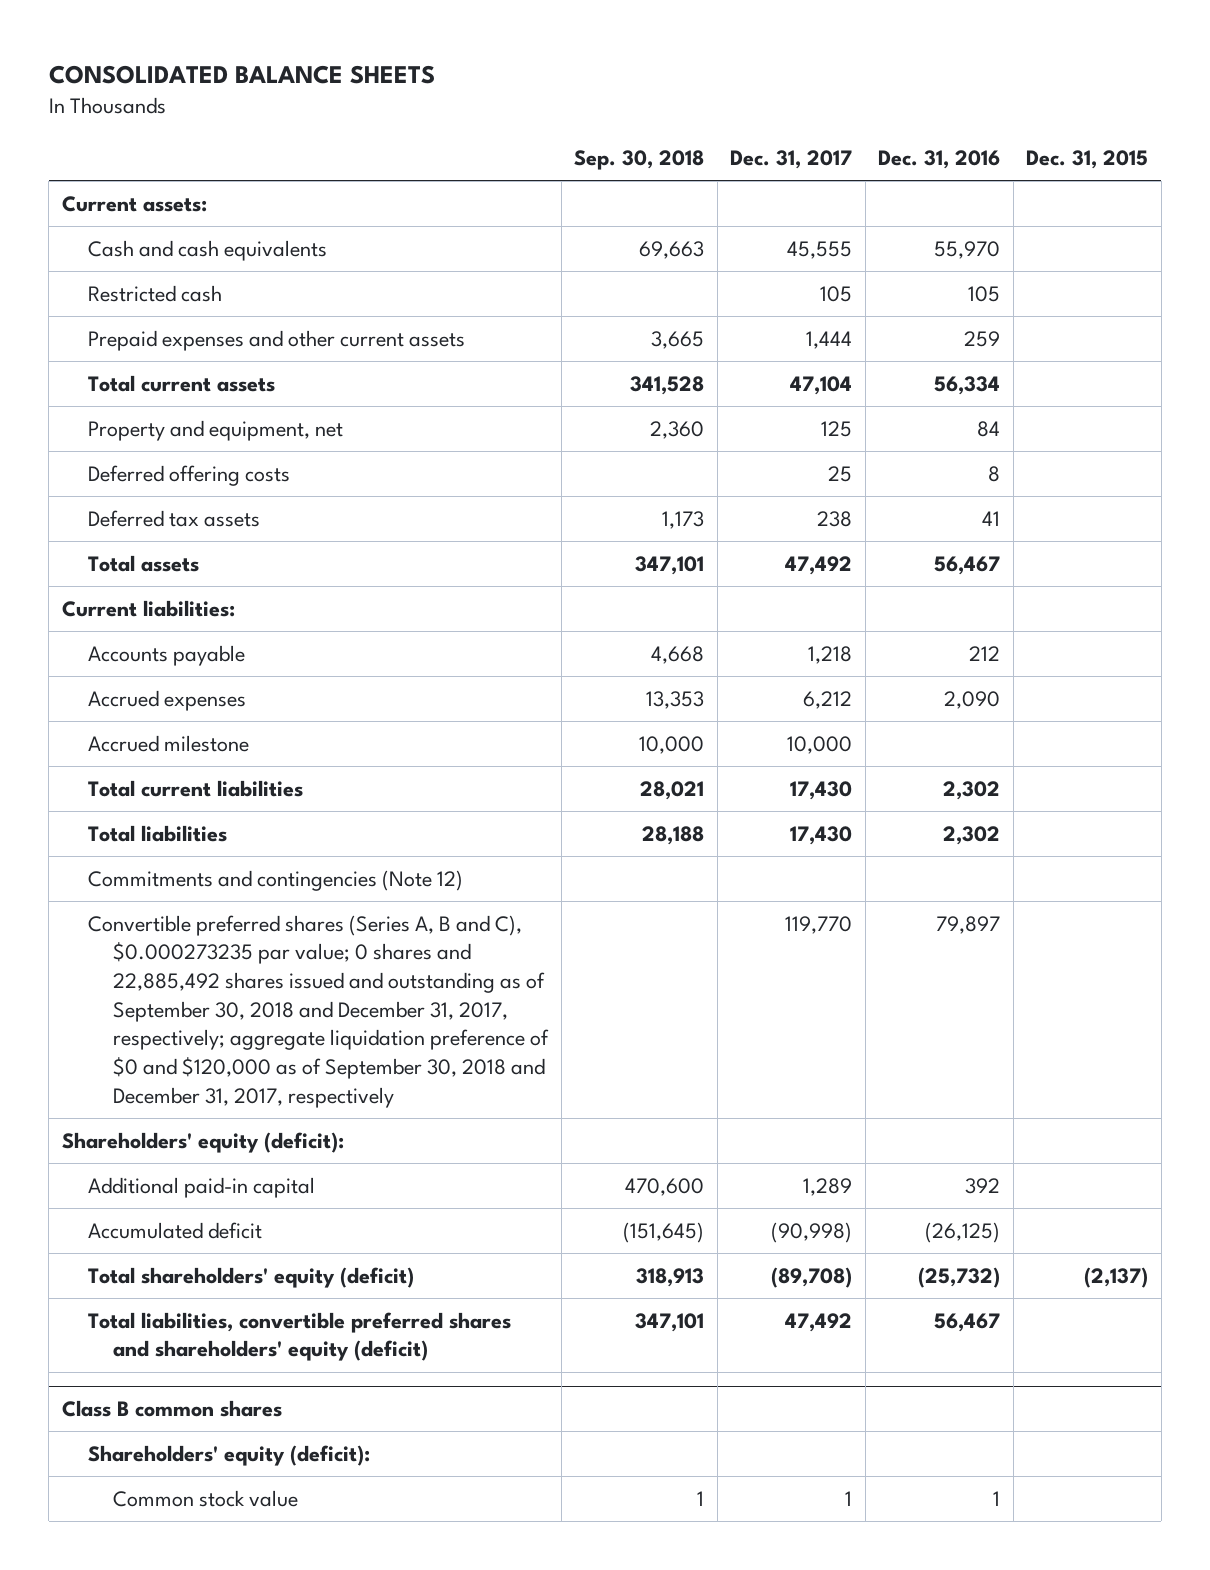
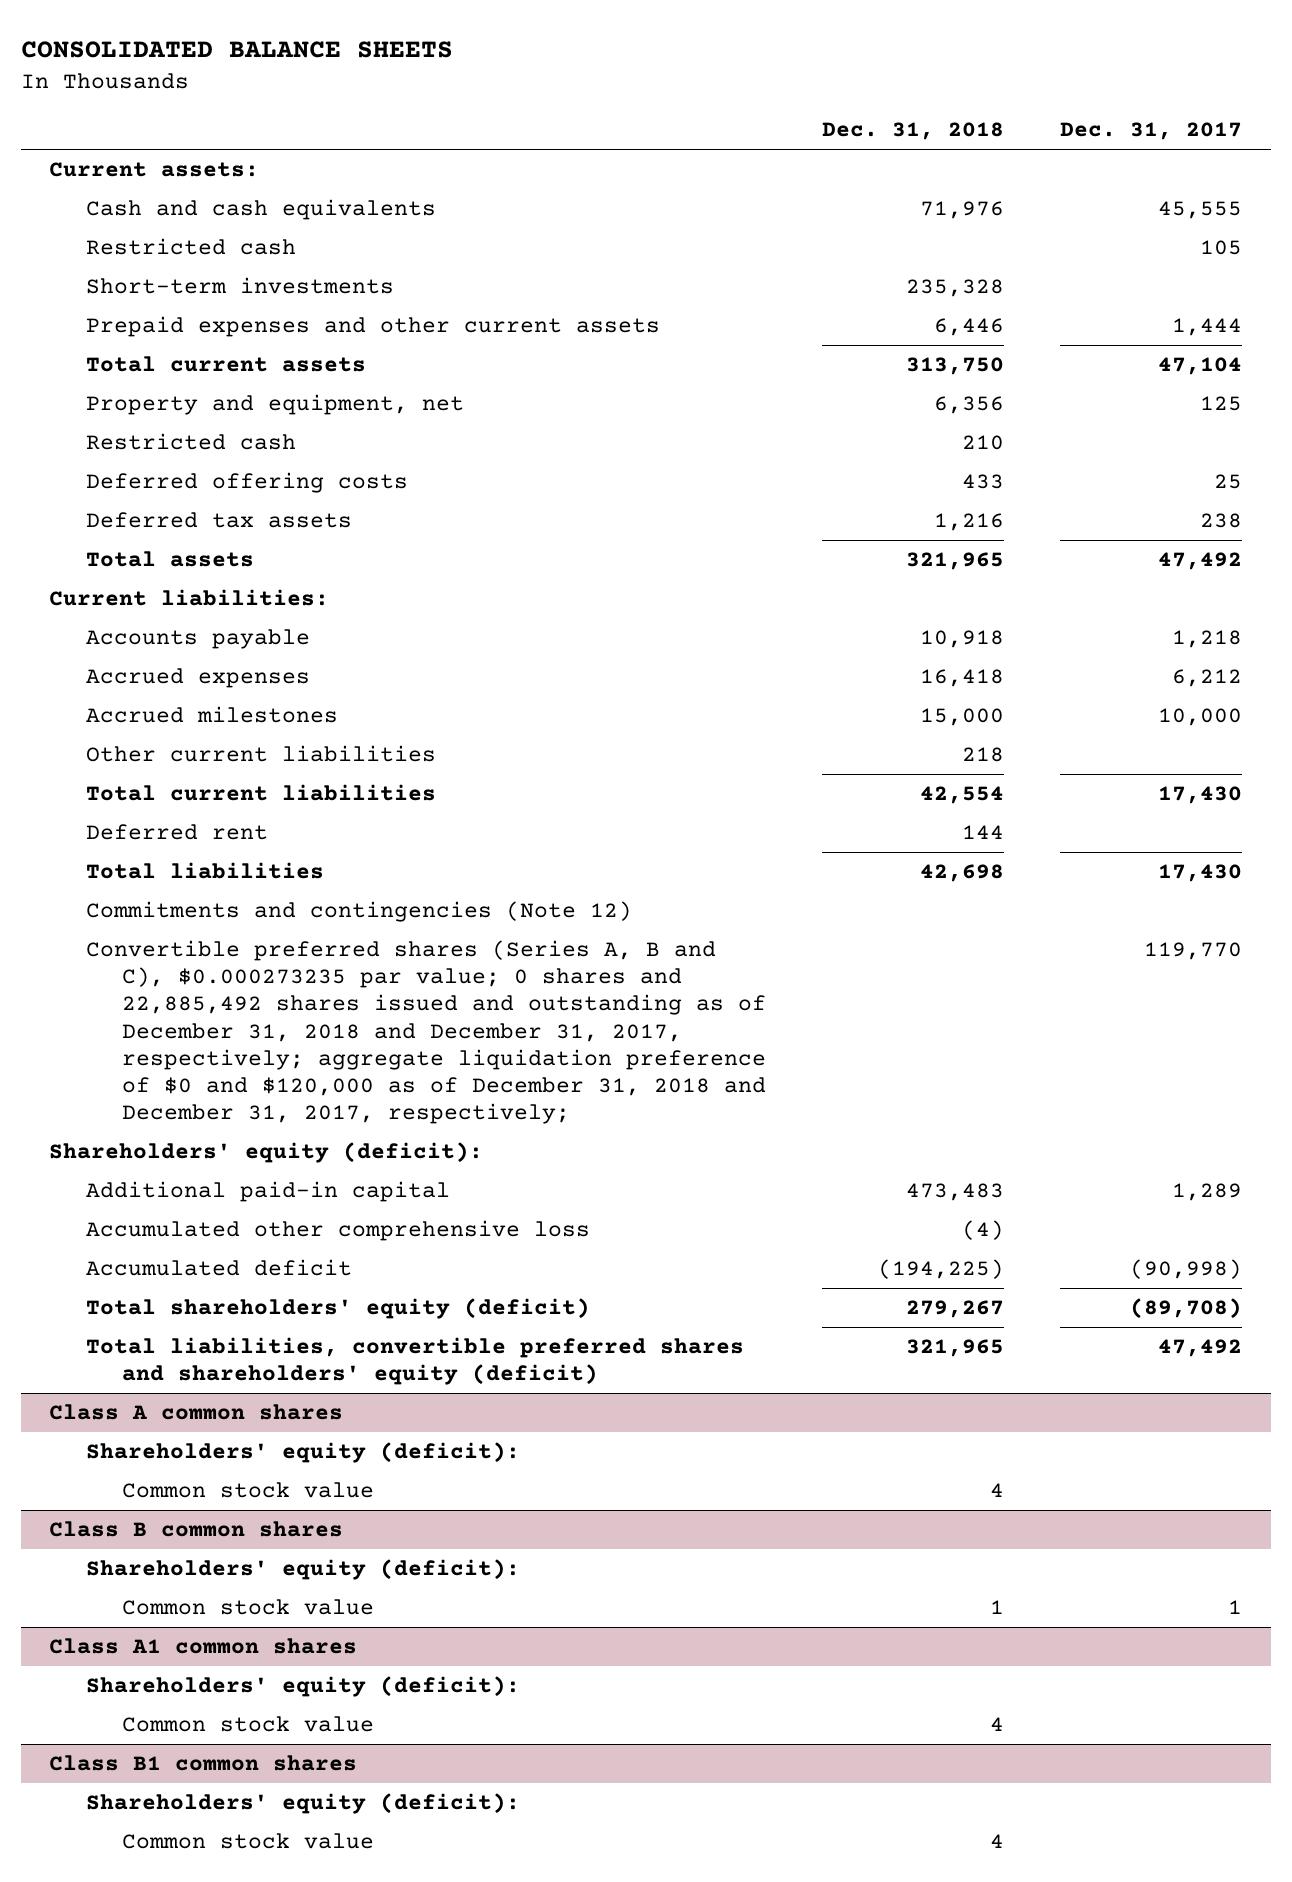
- | Sep. 30, 2018 | Dec. 31, 2017 | Dec. 31, 2016 | Dec. 31, 2015
+ | Dec. 31, 2018 | Dec. 31, 2017
+ Short-term investments | 235,328 |
+ Restricted cash | 210 |
- Accrued milestone | 10,000 | 10,000 | |
+ Accrued milestones | 15,000 | 10,000
+ Other current liabilities | 218 |
+ Deferred rent | 144 |
- Convertible preferred shares (Series A, B and C), $0.000273235 par value; 0 shares and 22,885,492 shares issued and outstanding as of September 30, 2018 and December 31, 2017, respectively; aggregate liquidation preference of $0 and $120,000 as of September 30, 2018 and December 31, 2017, respectively | | 119,770 | 79,897 |
+ Convertible preferred shares (Series A, B and C), $0.000273235 par value; 0 shares and 22,885,492 shares issued and outstanding as of December 31, 2018 and December 31, 2017, respectively; aggregate liquidation preference of $0 and $120,000 as of December 31, 2018 and December 31, 2017, respectively; | | 119,770
+ Accumulated other comprehensive loss | (4) |
+ Class A common shares
+ Shareholders' equity (deficit):
+ Common stock value | 4 |
+ Class A1 common shares
+ Shareholders' equity (deficit):
+ Common stock value | 4 |
+ Class B1 common shares
+ Shareholders' equity (deficit):
+ Common stock value | 4 |

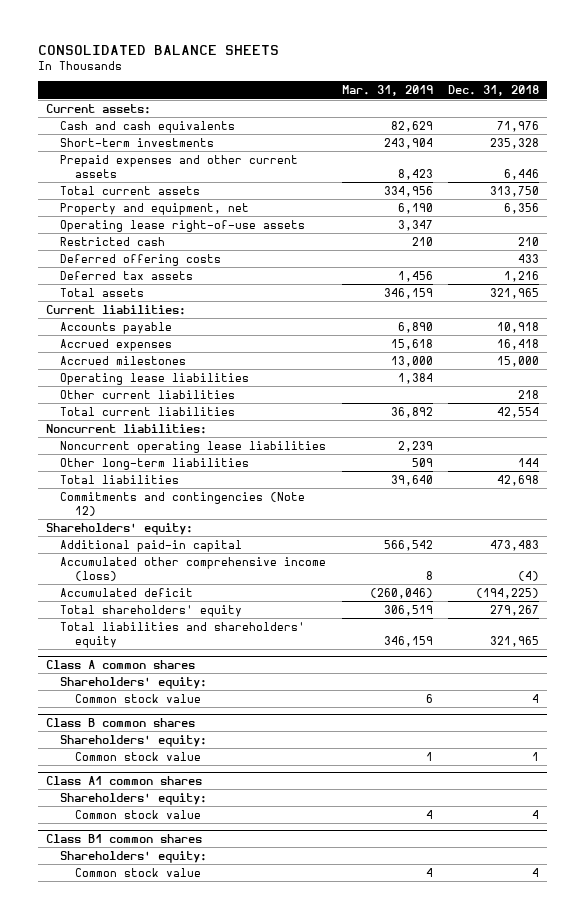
- | Dec. 31, 2018 | Dec. 31, 2017
+ | Mar. 31, 2019 | Dec. 31, 2018
- Restricted cash | | 105
+ Operating lease right-of-use assets | 3,347 |
+ Operating lease liabilities | 1,384 |
- Deferred rent | 144 |
+ Noncurrent liabilities:
+ Noncurrent operating lease liabilities | 2,239 |
+ Other long-term liabilities | 509 | 144
- Convertible preferred shares (Series A, B and C), $0.000273235 par value; 0 shares and 22,885,492 shares issued and outstanding as of December 31, 2018 and December 31, 2017, respectively; aggregate liquidation preference of $0 and $120,000 as of December 31, 2018 and December 31, 2017, respectively; | | 119,770
- Shareholders' equity (deficit):
+ Shareholders' equity:
- Accumulated other comprehensive loss | (4) |
+ Accumulated other comprehensive income (loss) | 8 | (4)
- Total shareholders' equity (deficit) | 279,267 | (89,708)
- Total liabilities, convertible preferred shares and shareholders' equity (deficit) | 321,965 | 47,492
+ Total shareholders' equity | 306,519 | 279,267
+ Total liabilities and shareholders' equity | 346,159 | 321,965
@ Class A common shares
- Shareholders' equity (deficit):
+ Shareholders' equity:
@ Class B common shares
- Shareholders' equity (deficit):
+ Shareholders' equity:
@ Class A1 common shares
- Shareholders' equity (deficit):
+ Shareholders' equity:
@ Class B1 common shares
- Shareholders' equity (deficit):
+ Shareholders' equity:

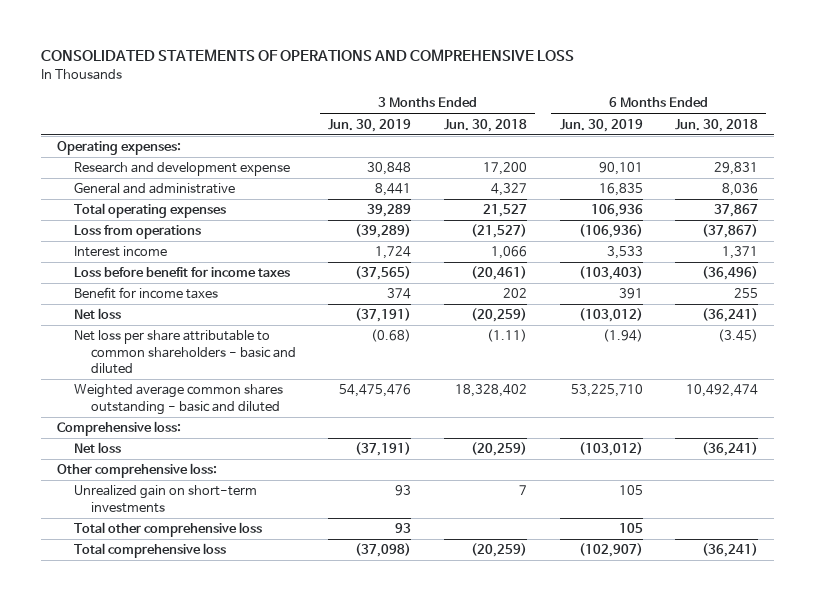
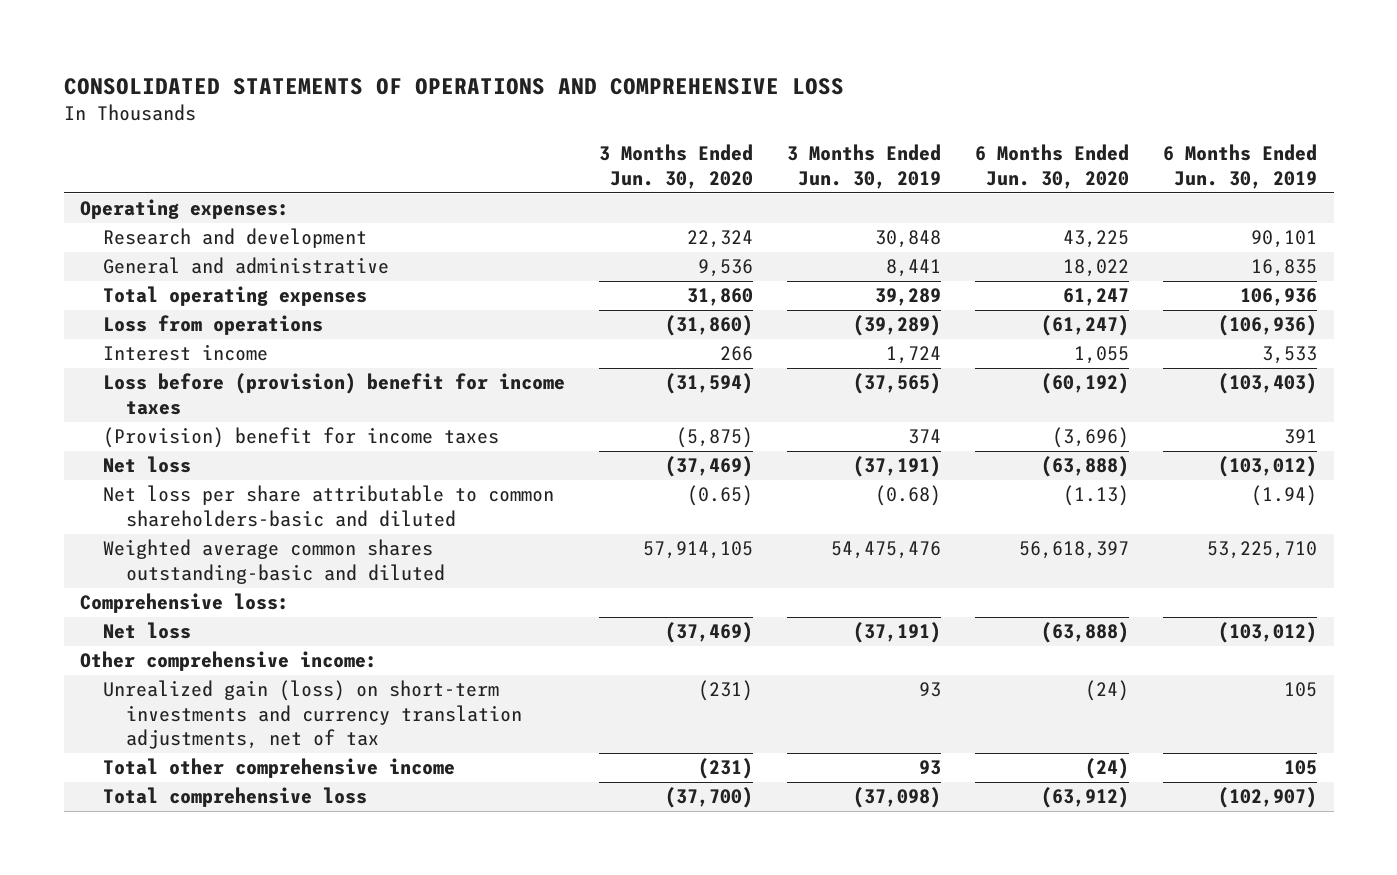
- | 3 Months Ended Jun. 30, 2019 | 3 Months Ended Jun. 30, 2018 | 6 Months Ended Jun. 30, 2019 | 6 Months Ended Jun. 30, 2018
+ | 3 Months Ended Jun. 30, 2020 | 3 Months Ended Jun. 30, 2019 | 6 Months Ended Jun. 30, 2020 | 6 Months Ended Jun. 30, 2019
- Research and development expense | 30,848 | 17,200 | 90,101 | 29,831
+ Research and development | 22,324 | 30,848 | 43,225 | 90,101
- Loss before benefit for income taxes | (37,565) | (20,461) | (103,403) | (36,496)
- Benefit for income taxes | 374 | 202 | 391 | 255
+ Loss before (provision) benefit for income taxes | (31,594) | (37,565) | (60,192) | (103,403)
+ (Provision) benefit for income taxes | (5,875) | 374 | (3,696) | 391
- Net loss per share attributable to common shareholders - basic and diluted | (0.68) | (1.11) | (1.94) | (3.45)
- Weighted average common shares outstanding - basic and diluted | 54,475,476 | 18,328,402 | 53,225,710 | 10,492,474
+ Net loss per share attributable to common shareholders-basic and diluted | (0.65) | (0.68) | (1.13) | (1.94)
+ Weighted average common shares outstanding-basic and diluted | 57,914,105 | 54,475,476 | 56,618,397 | 53,225,710
- Other comprehensive loss:
- Unrealized gain on short-term investments | 93 | 7 | 105 |
- Total other comprehensive loss | 93 | | 105 |
+ Other comprehensive income:
+ Unrealized gain (loss) on short-term investments and currency translation adjustments, net of tax | (231) | 93 | (24) | 105
+ Total other comprehensive income | (231) | 93 | (24) | 105

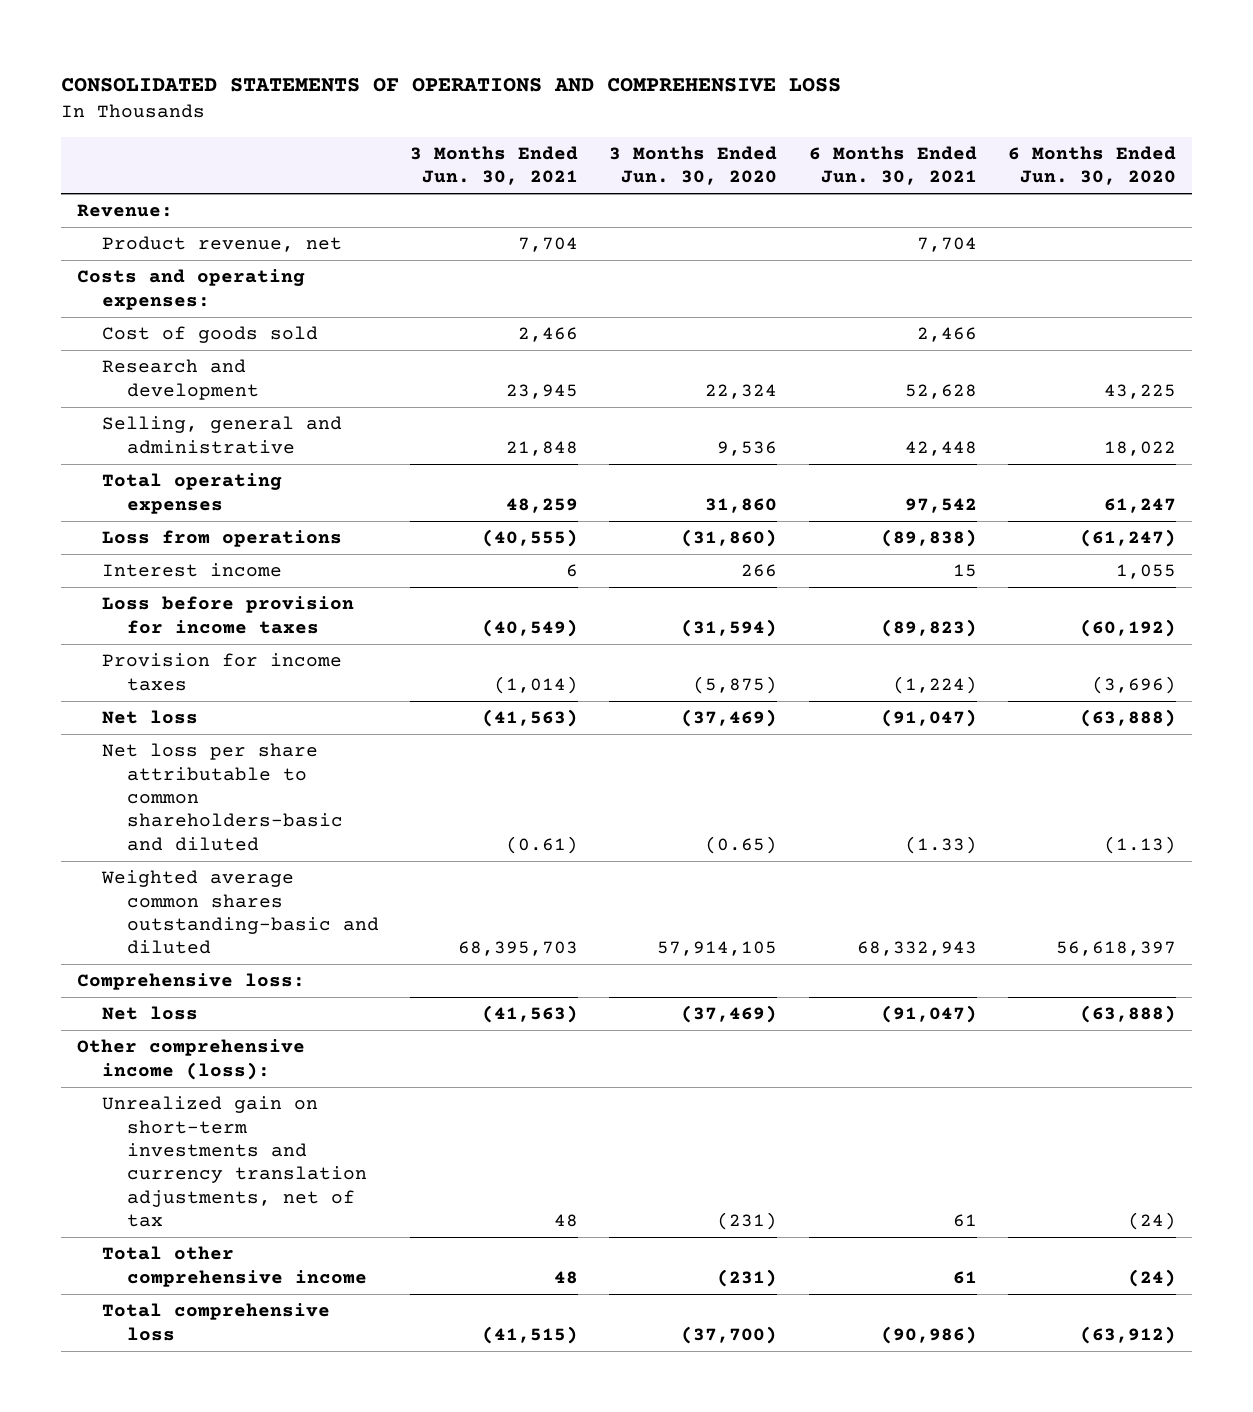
- | 3 Months Ended Jun. 30, 2020 | 3 Months Ended Jun. 30, 2019 | 6 Months Ended Jun. 30, 2020 | 6 Months Ended Jun. 30, 2019
+ | 3 Months Ended Jun. 30, 2021 | 3 Months Ended Jun. 30, 2020 | 6 Months Ended Jun. 30, 2021 | 6 Months Ended Jun. 30, 2020
- Operating expenses:
+ Revenue:
+ Product revenue, net | 7,704 | | 7,704 |
+ Costs and operating expenses:
+ Cost of goods sold | 2,466 | | 2,466 |
- General and administrative | 9,536 | 8,441 | 18,022 | 16,835
+ Selling, general and administrative | 21,848 | 9,536 | 42,448 | 18,022
- Loss before (provision) benefit for income taxes | (31,594) | (37,565) | (60,192) | (103,403)
- (Provision) benefit for income taxes | (5,875) | 374 | (3,696) | 391
+ Loss before provision for income taxes | (40,549) | (31,594) | (89,823) | (60,192)
+ Provision for income taxes | (1,014) | (5,875) | (1,224) | (3,696)
- Other comprehensive income:
- Unrealized gain (loss) on short-term investments and currency translation adjustments, net of tax | (231) | 93 | (24) | 105
+ Other comprehensive income (loss):
+ Unrealized gain on short-term investments and currency translation adjustments, net of tax | 48 | (231) | 61 | (24)

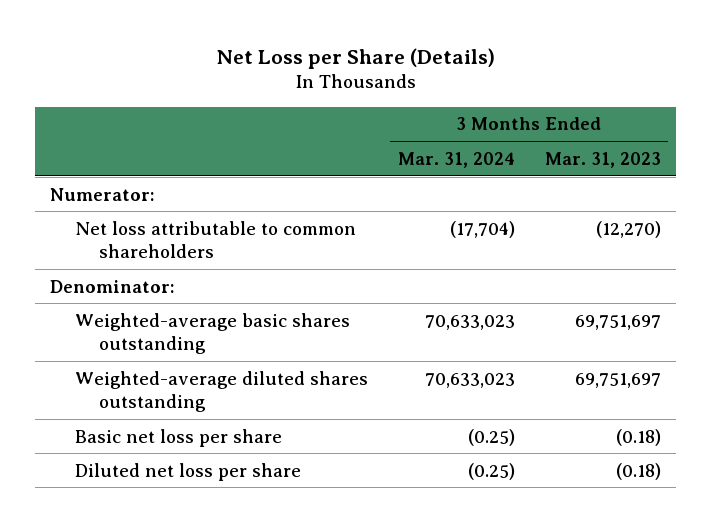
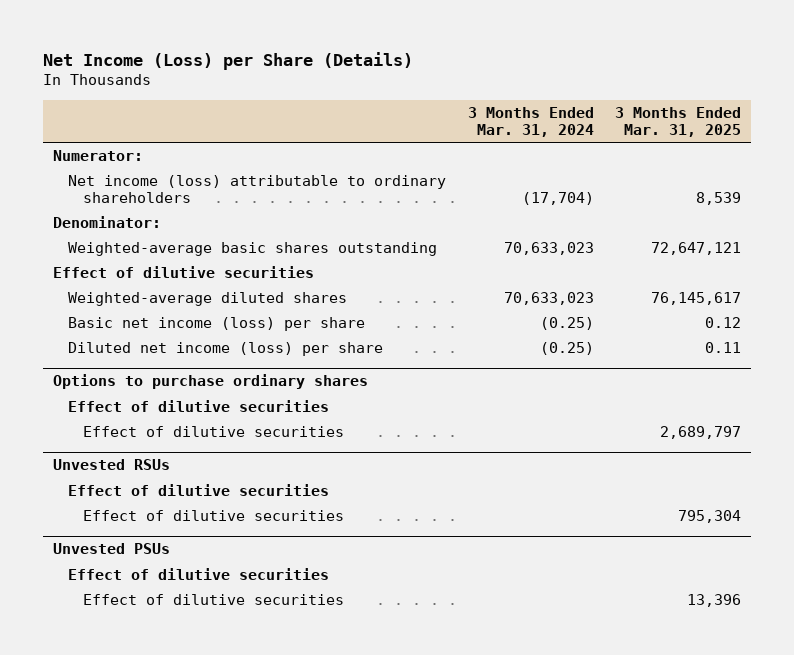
- Net Loss per Share (Details)
+ Net Income (Loss) per Share (Details)
- | 3 Months Ended Mar. 31, 2024 | 3 Months Ended Mar. 31, 2023
+ | 3 Months Ended Mar. 31, 2024 | 3 Months Ended Mar. 31, 2025
- Net loss attributable to common shareholders | (17,704) | (12,270)
+ Net income (loss) attributable to ordinary shareholders | (17,704) | 8,539
- Weighted-average diluted shares outstanding | 70,633,023 | 69,751,697
- Basic net loss per share | (0.25) | (0.18)
- Diluted net loss per share | (0.25) | (0.18)
+ Effect of dilutive securities
+ Weighted-average diluted shares | 70,633,023 | 76,145,617
+ Basic net income (loss) per share | (0.25) | 0.12
+ Diluted net income (loss) per share | (0.25) | 0.11
+ Options to purchase ordinary shares
+ Effect of dilutive securities
+ Effect of dilutive securities | | 2,689,797
+ Unvested RSUs
+ Effect of dilutive securities
+ Effect of dilutive securities | | 795,304
+ Unvested PSUs
+ Effect of dilutive securities
+ Effect of dilutive securities | | 13,396

